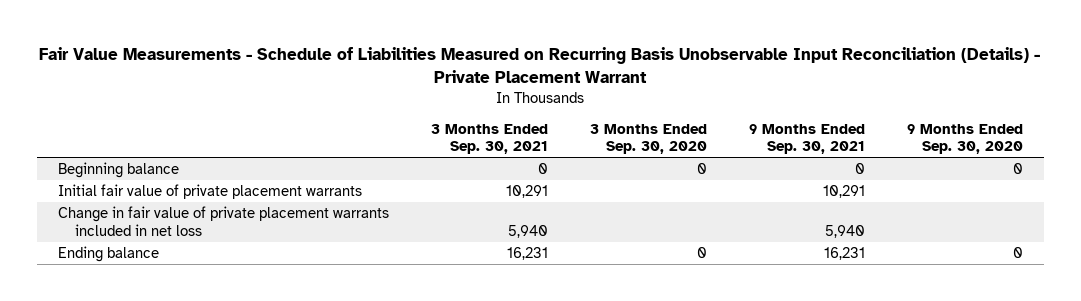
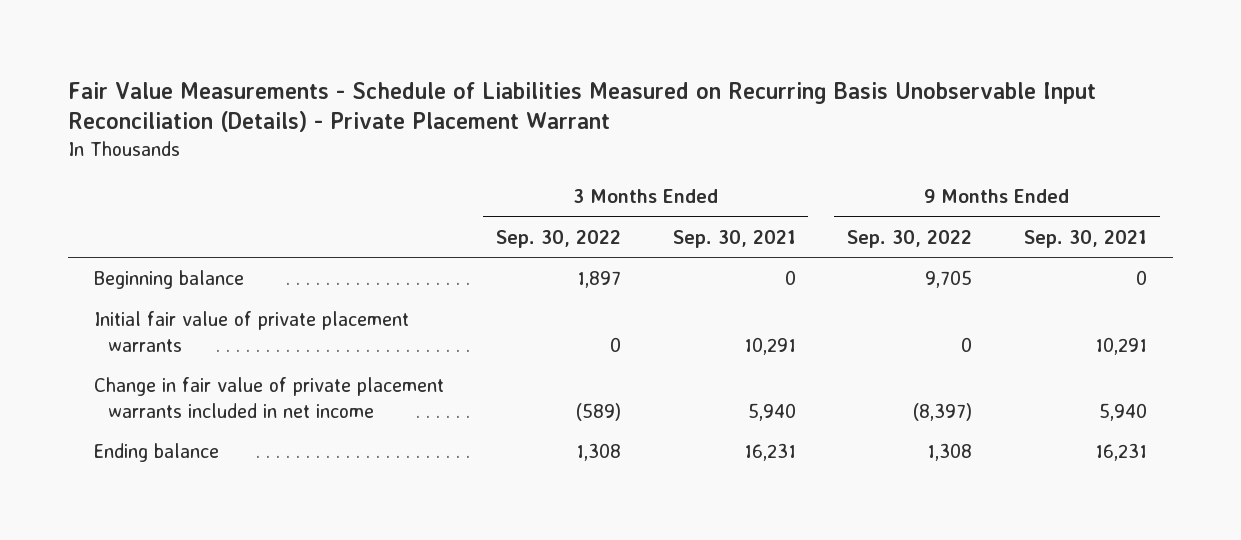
- | 3 Months Ended Sep. 30, 2021 | 3 Months Ended Sep. 30, 2020 | 9 Months Ended Sep. 30, 2021 | 9 Months Ended Sep. 30, 2020
+ | 3 Months Ended Sep. 30, 2022 | 3 Months Ended Sep. 30, 2021 | 9 Months Ended Sep. 30, 2022 | 9 Months Ended Sep. 30, 2021
- Change in fair value of private placement warrants included in net loss | 5,940 | | 5,940 |
+ Change in fair value of private placement warrants included in net income | (589) | 5,940 | (8,397) | 5,940

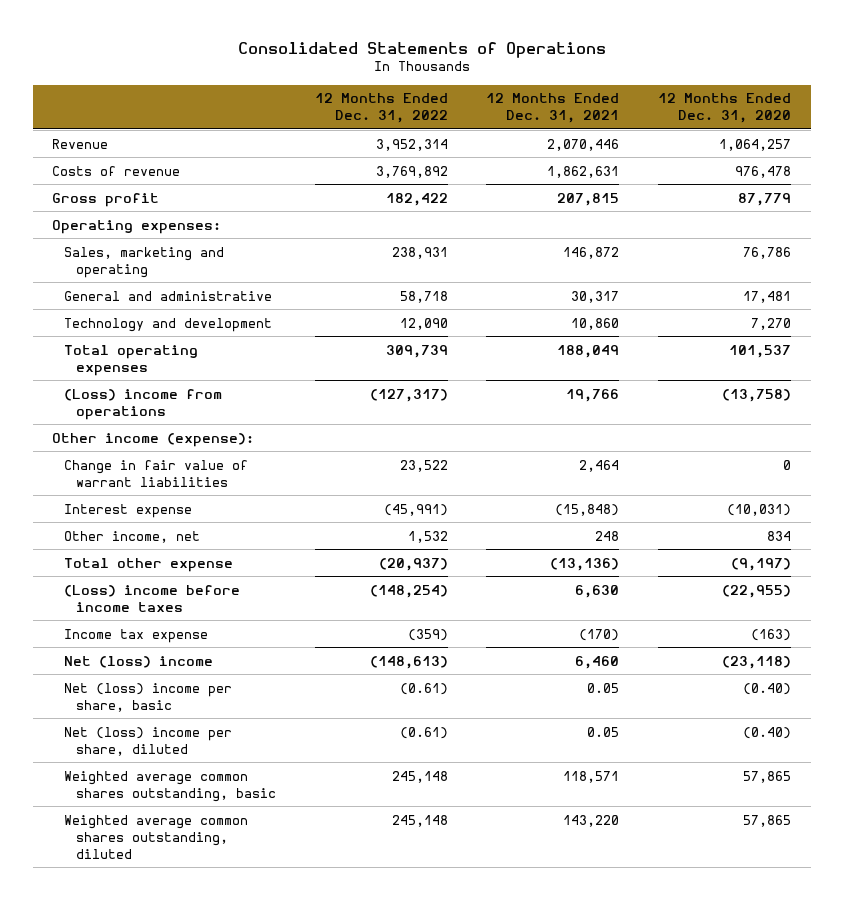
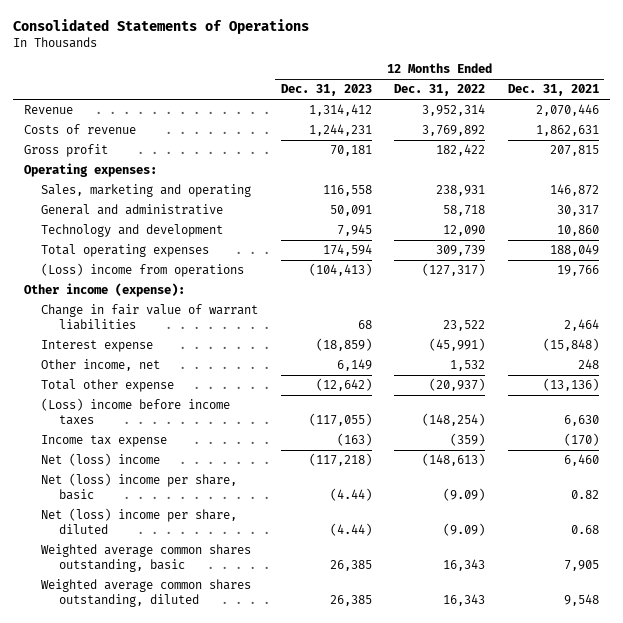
- | 12 Months Ended Dec. 31, 2022 | 12 Months Ended Dec. 31, 2021 | 12 Months Ended Dec. 31, 2020
+ | 12 Months Ended Dec. 31, 2023 | 12 Months Ended Dec. 31, 2022 | 12 Months Ended Dec. 31, 2021
- Net (loss) income per share, basic | (0.61) | 0.05 | (0.40)
- Net (loss) income per share, diluted | (0.61) | 0.05 | (0.40)
- Weighted average common shares outstanding, basic | 245,148 | 118,571 | 57,865
- Weighted average common shares outstanding, diluted | 245,148 | 143,220 | 57,865
+ Net (loss) income per share, basic | (4.44) | (9.09) | 0.82
+ Net (loss) income per share, diluted | (4.44) | (9.09) | 0.68
+ Weighted average common shares outstanding, basic | 26,385 | 16,343 | 7,905
+ Weighted average common shares outstanding, diluted | 26,385 | 16,343 | 9,548

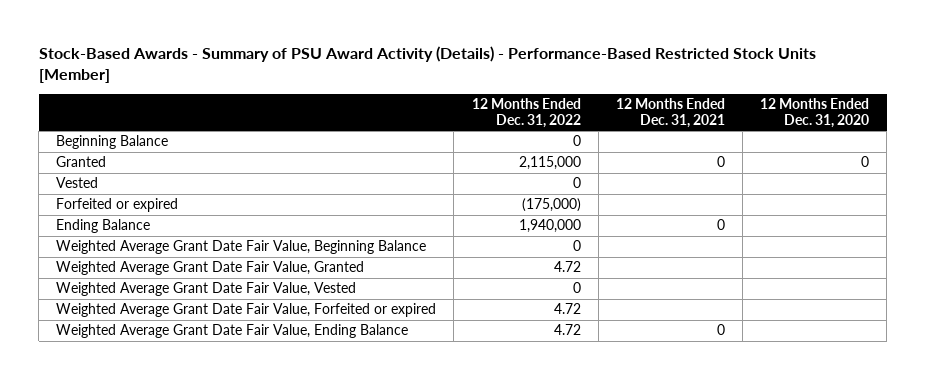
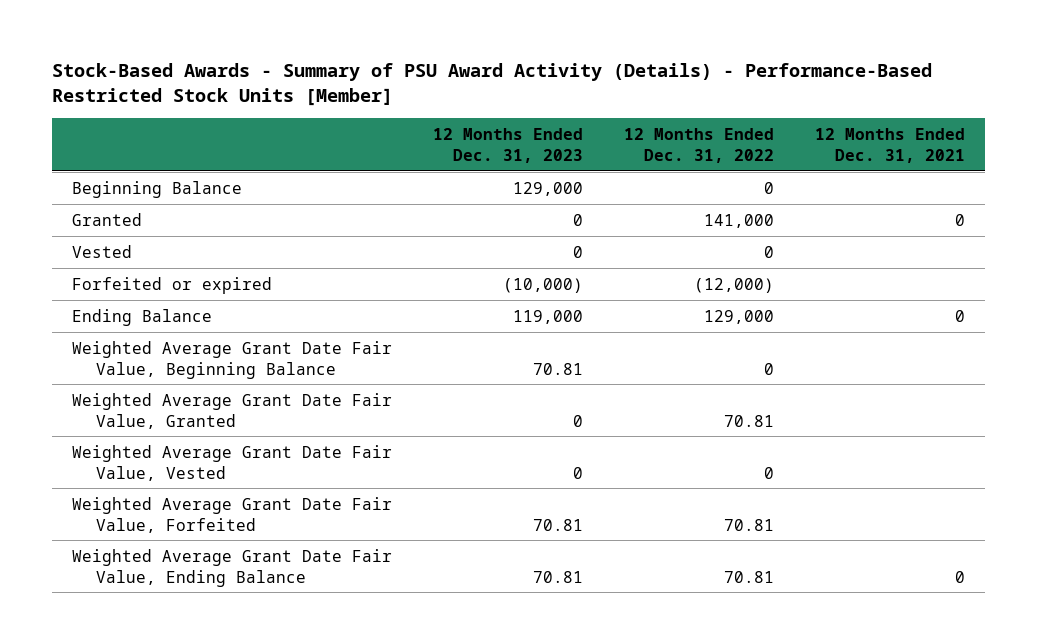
- | 12 Months Ended Dec. 31, 2022 | 12 Months Ended Dec. 31, 2021 | 12 Months Ended Dec. 31, 2020
+ | 12 Months Ended Dec. 31, 2023 | 12 Months Ended Dec. 31, 2022 | 12 Months Ended Dec. 31, 2021
- Granted | 2,115,000 | 0 | 0
+ Granted | 0 | 141,000 | 0
- Forfeited or expired | (175,000) | |
- Ending Balance | 1,940,000 | 0 |
+ Forfeited or expired | (10,000) | (12,000) |
+ Ending Balance | 119,000 | 129,000 | 0
- Weighted Average Grant Date Fair Value, Granted | 4.72 | |
+ Weighted Average Grant Date Fair Value, Granted | 0 | 70.81 |
- Weighted Average Grant Date Fair Value, Forfeited or expired | 4.72 | |
- Weighted Average Grant Date Fair Value, Ending Balance | 4.72 | 0 |
+ Weighted Average Grant Date Fair Value, Forfeited | 70.81 | 70.81 |
+ Weighted Average Grant Date Fair Value, Ending Balance | 70.81 | 70.81 | 0

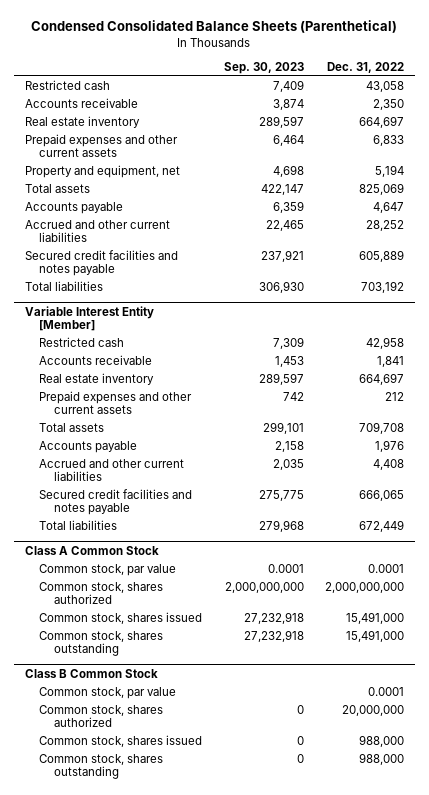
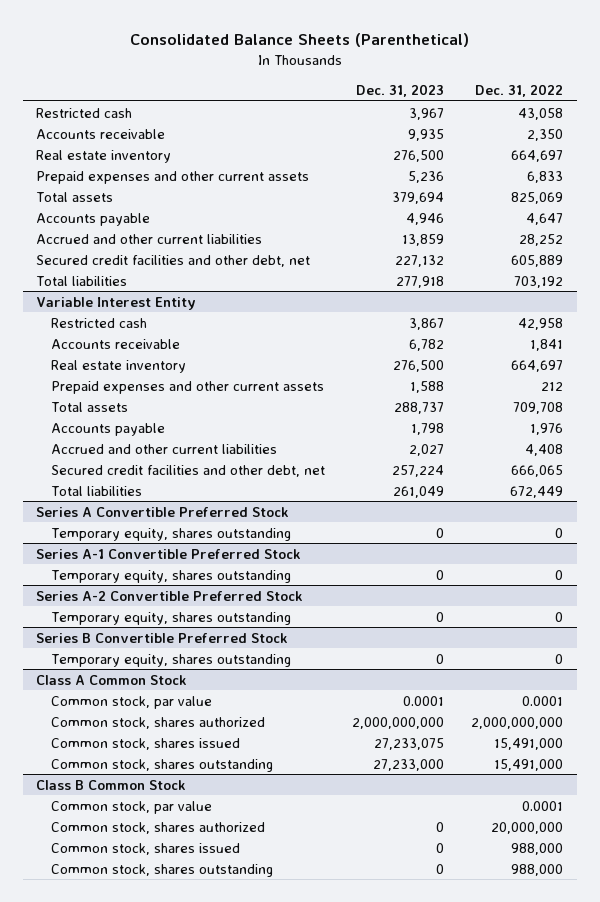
- Condensed Consolidated Balance Sheets (Parenthetical)
+ Consolidated Balance Sheets (Parenthetical)
- | Sep. 30, 2023 | Dec. 31, 2022
+ | Dec. 31, 2023 | Dec. 31, 2022
- Property and equipment, net | 4,698 | 5,194
- Secured credit facilities and notes payable | 237,921 | 605,889
+ Secured credit facilities and other debt, net | 227,132 | 605,889
- Variable Interest Entity [Member]
+ Variable Interest Entity
- Secured credit facilities and notes payable | 275,775 | 666,065
+ Secured credit facilities and other debt, net | 257,224 | 666,065
+ Series A Convertible Preferred Stock
+ Temporary equity, shares outstanding | 0 | 0
+ Series A-1 Convertible Preferred Stock
+ Temporary equity, shares outstanding | 0 | 0
+ Series A-2 Convertible Preferred Stock
+ Temporary equity, shares outstanding | 0 | 0
+ Series B Convertible Preferred Stock
+ Temporary equity, shares outstanding | 0 | 0

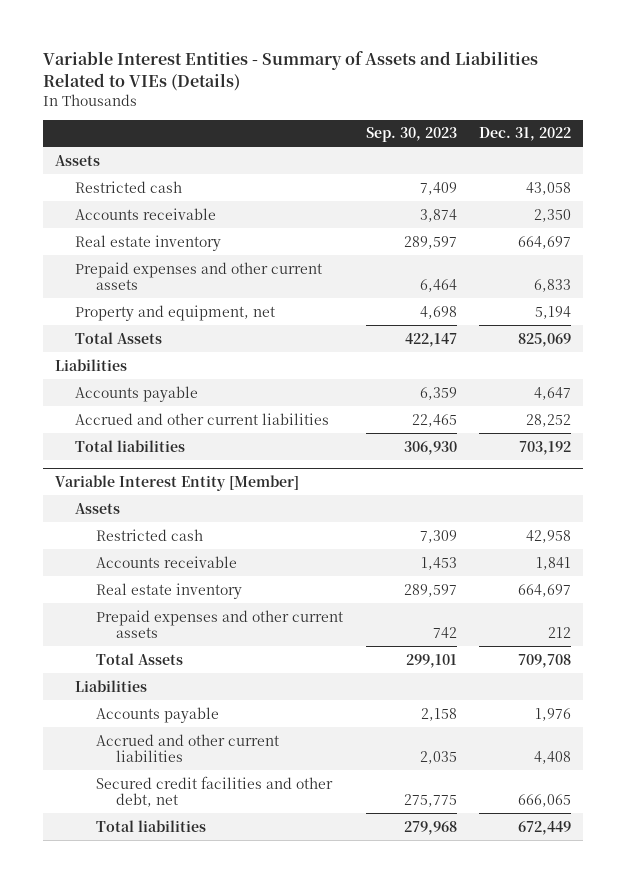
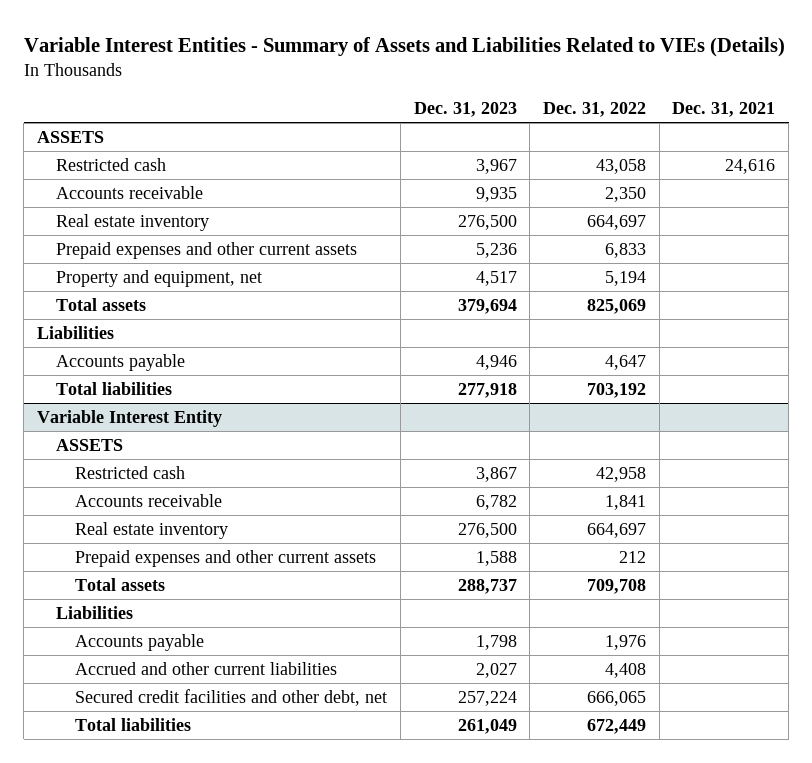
- | Sep. 30, 2023 | Dec. 31, 2022
+ | Dec. 31, 2023 | Dec. 31, 2022 | Dec. 31, 2021
- Assets
+ ASSETS
- Total Assets | 422,147 | 825,069
+ Total assets | 379,694 | 825,069 |
- Accrued and other current liabilities | 22,465 | 28,252
- Variable Interest Entity [Member]
- Assets
+ Variable Interest Entity
+ ASSETS
- Total Assets | 299,101 | 709,708
+ Total assets | 288,737 | 709,708 |

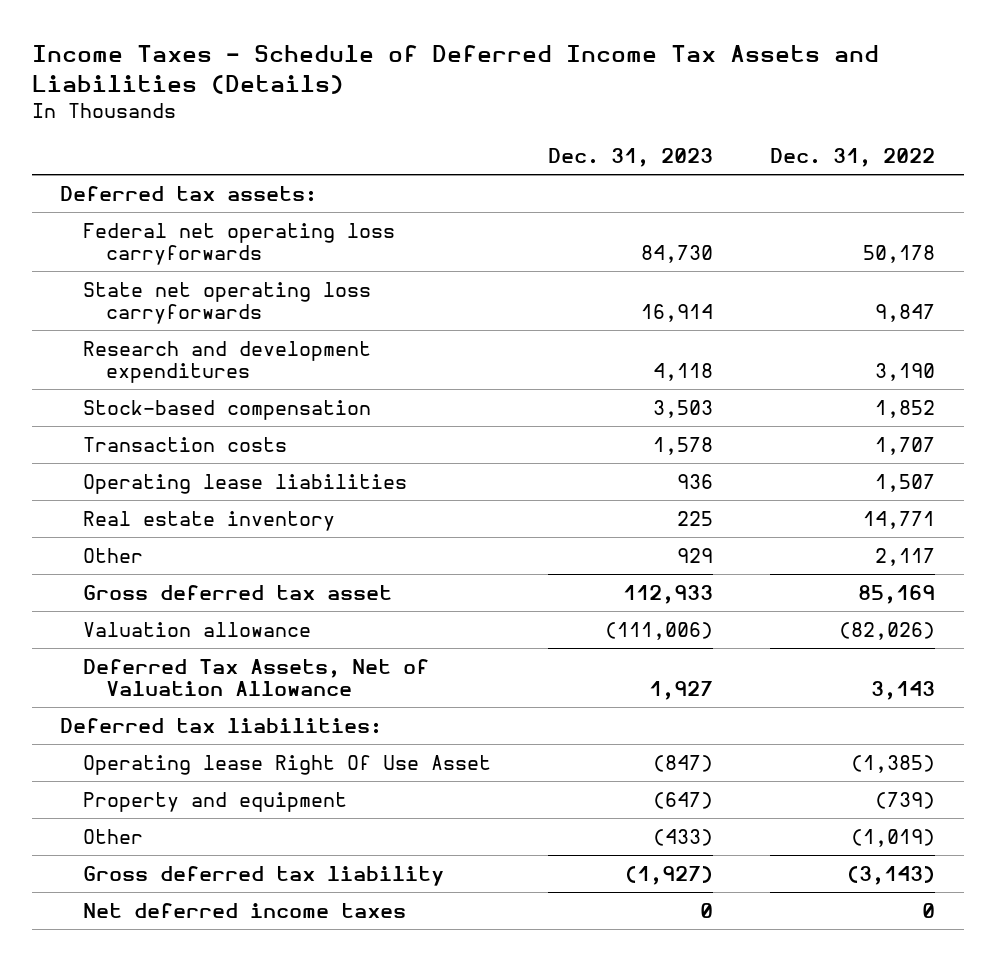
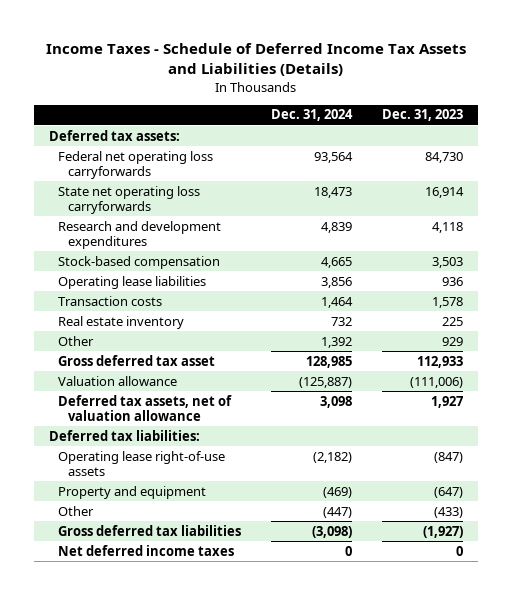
- | Dec. 31, 2023 | Dec. 31, 2022
+ | Dec. 31, 2024 | Dec. 31, 2023
moved down: Transaction costs | 1,464 | 1,578
- Deferred Tax Assets, Net of Valuation Allowance | 1,927 | 3,143
+ Deferred tax assets, net of valuation allowance | 3,098 | 1,927
- Operating lease Right Of Use Asset | (847) | (1,385)
+ Operating lease right-of-use assets | (2,182) | (847)
- Gross deferred tax liability | (1,927) | (3,143)
+ Gross deferred tax liabilities | (3,098) | (1,927)

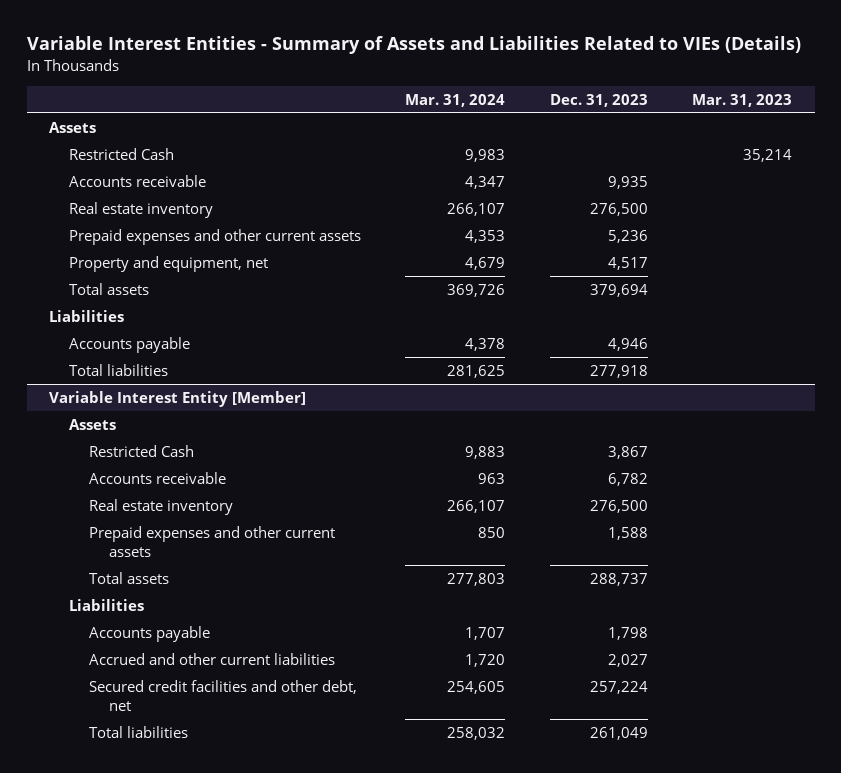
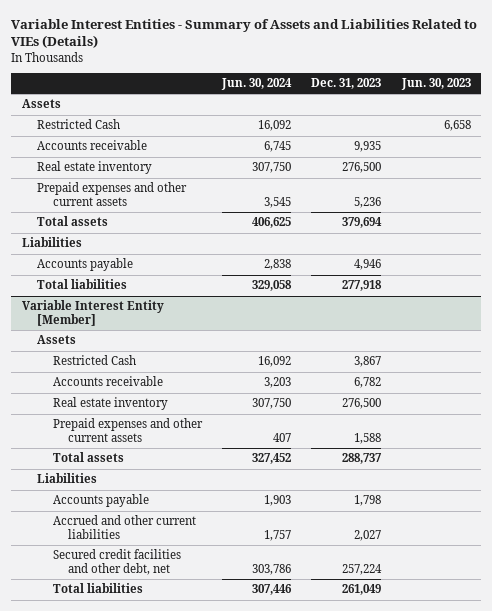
- | Mar. 31, 2024 | Dec. 31, 2023 | Mar. 31, 2023
+ | Jun. 30, 2024 | Dec. 31, 2023 | Jun. 30, 2023
- Property and equipment, net | 4,679 | 4,517 |

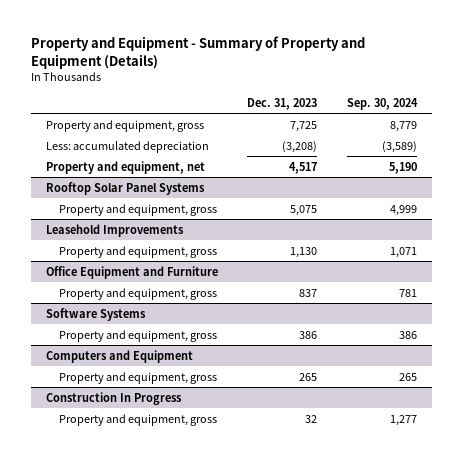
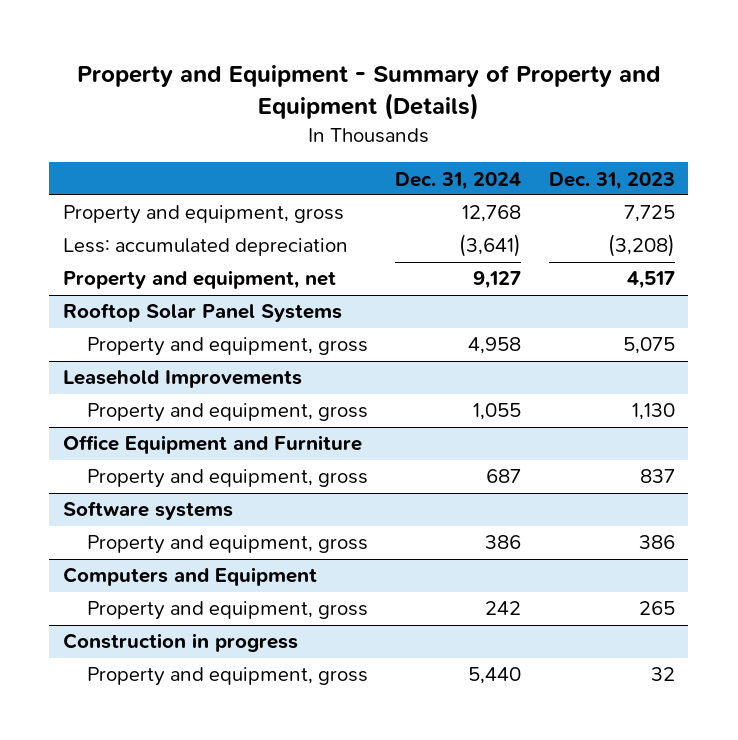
- | Dec. 31, 2023 | Sep. 30, 2024
+ | Dec. 31, 2024 | Dec. 31, 2023
- Software Systems
+ Software systems
- Construction In Progress
+ Construction in progress

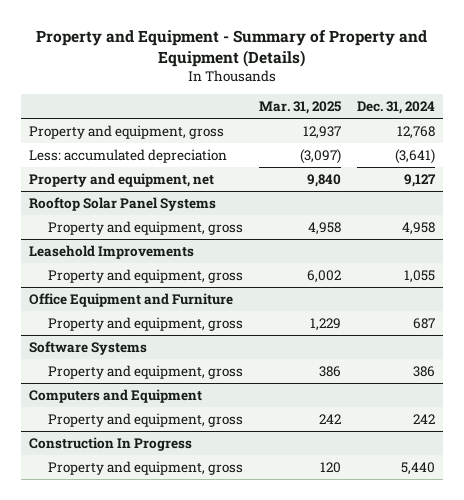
- | Dec. 31, 2024 | Dec. 31, 2023
+ | Mar. 31, 2025 | Dec. 31, 2024
- Software systems
+ Software Systems
- Construction in progress
+ Construction In Progress

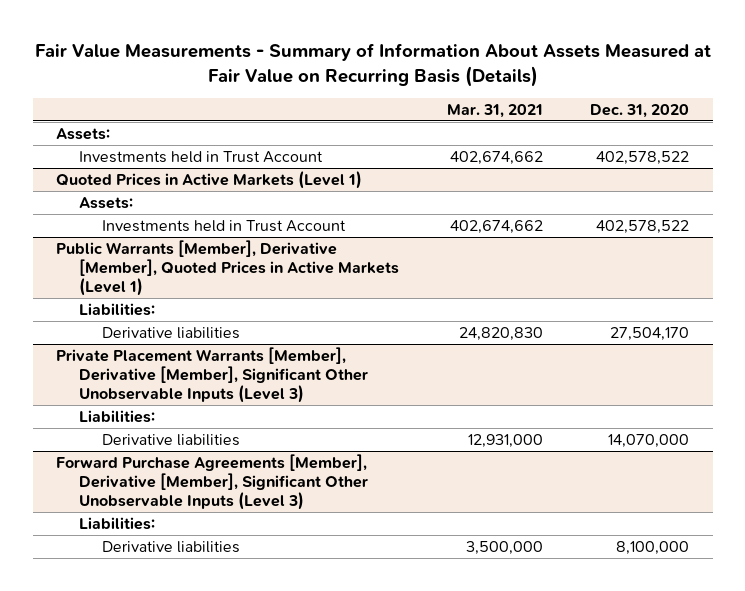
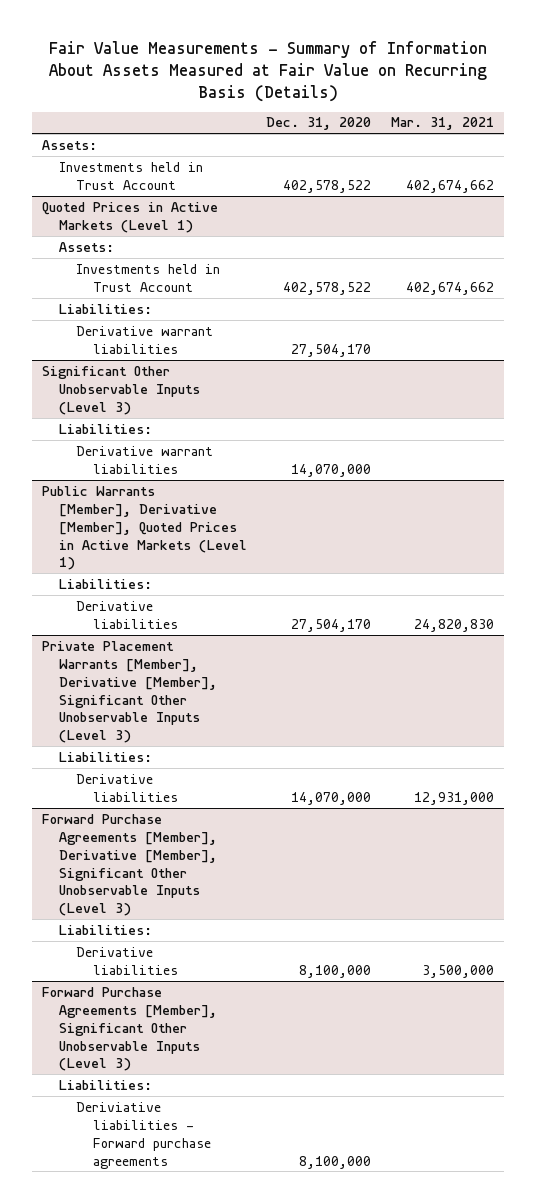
- | Mar. 31, 2021 | Dec. 31, 2020
+ | Dec. 31, 2020 | Mar. 31, 2021
@ Quoted Prices in Active Markets (Level 1)
+ Liabilities:
+ Derivative warrant liabilities | 27,504,170 |
+ Significant Other Unobservable Inputs (Level 3)
+ Liabilities:
+ Derivative warrant liabilities | 14,070,000 |
+ Forward Purchase Agreements [Member], Significant Other Unobservable Inputs (Level 3)
+ Liabilities:
+ Deriviative liabilities - Forward purchase agreements | 8,100,000 |

